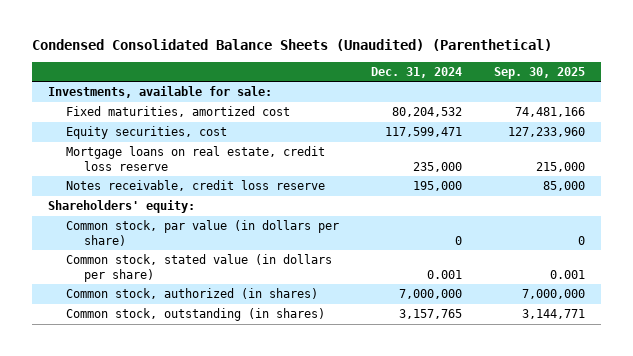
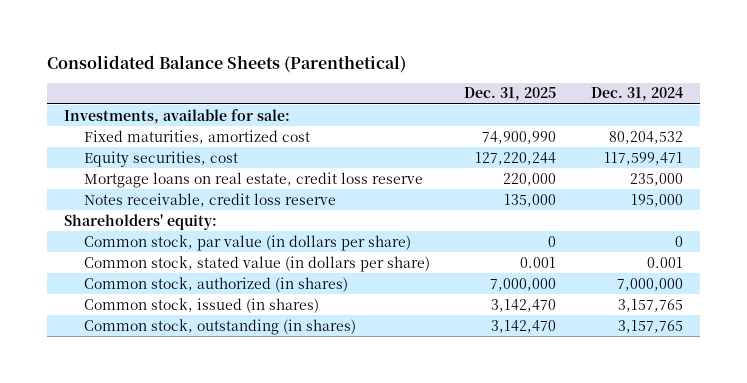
- Condensed Consolidated Balance Sheets (Unaudited) (Parenthetical)
+ Consolidated Balance Sheets (Parenthetical)
- | Dec. 31, 2024 | Sep. 30, 2025
+ | Dec. 31, 2025 | Dec. 31, 2024
+ Common stock, issued (in shares) | 3,142,470 | 3,157,765

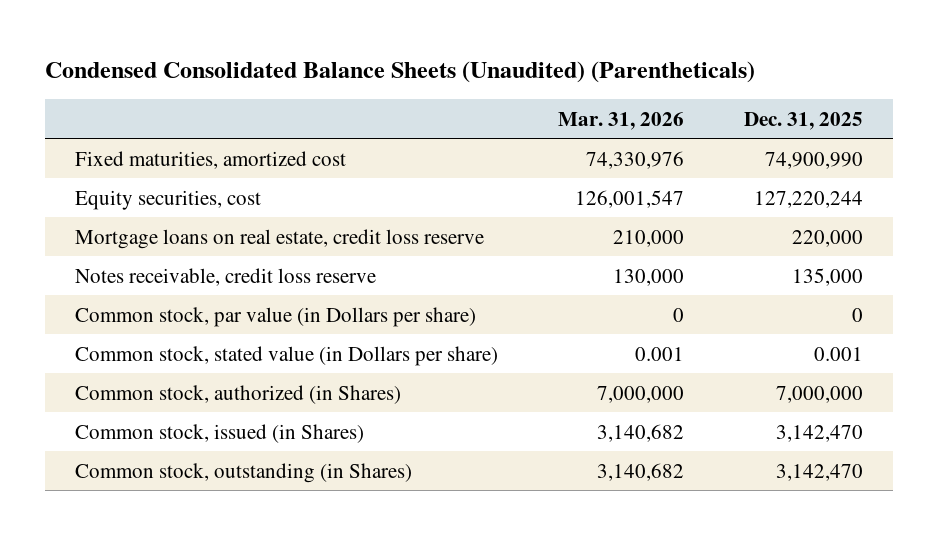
- Consolidated Balance Sheets (Parenthetical)
+ Condensed Consolidated Balance Sheets (Unaudited) (Parentheticals)
- | Dec. 31, 2025 | Dec. 31, 2024
+ | Mar. 31, 2026 | Dec. 31, 2025
- Investments, available for sale:
- Shareholders' equity:
- Common stock, par value (in dollars per share) | 0 | 0
- Common stock, stated value (in dollars per share) | 0.001 | 0.001
- Common stock, authorized (in shares) | 7,000,000 | 7,000,000
- Common stock, issued (in shares) | 3,142,470 | 3,157,765
- Common stock, outstanding (in shares) | 3,142,470 | 3,157,765
+ Common stock, par value (in Dollars per share) | 0 | 0
+ Common stock, stated value (in Dollars per share) | 0.001 | 0.001
+ Common stock, authorized (in Shares) | 7,000,000 | 7,000,000
+ Common stock, issued (in Shares) | 3,140,682 | 3,142,470
+ Common stock, outstanding (in Shares) | 3,140,682 | 3,142,470

